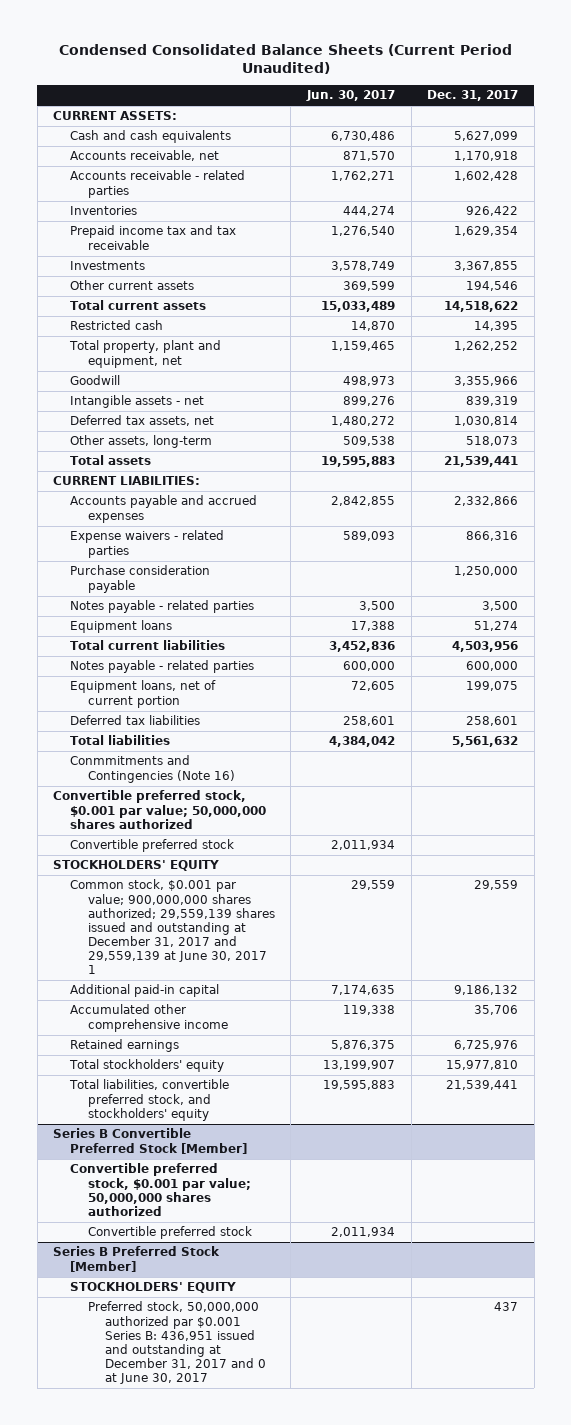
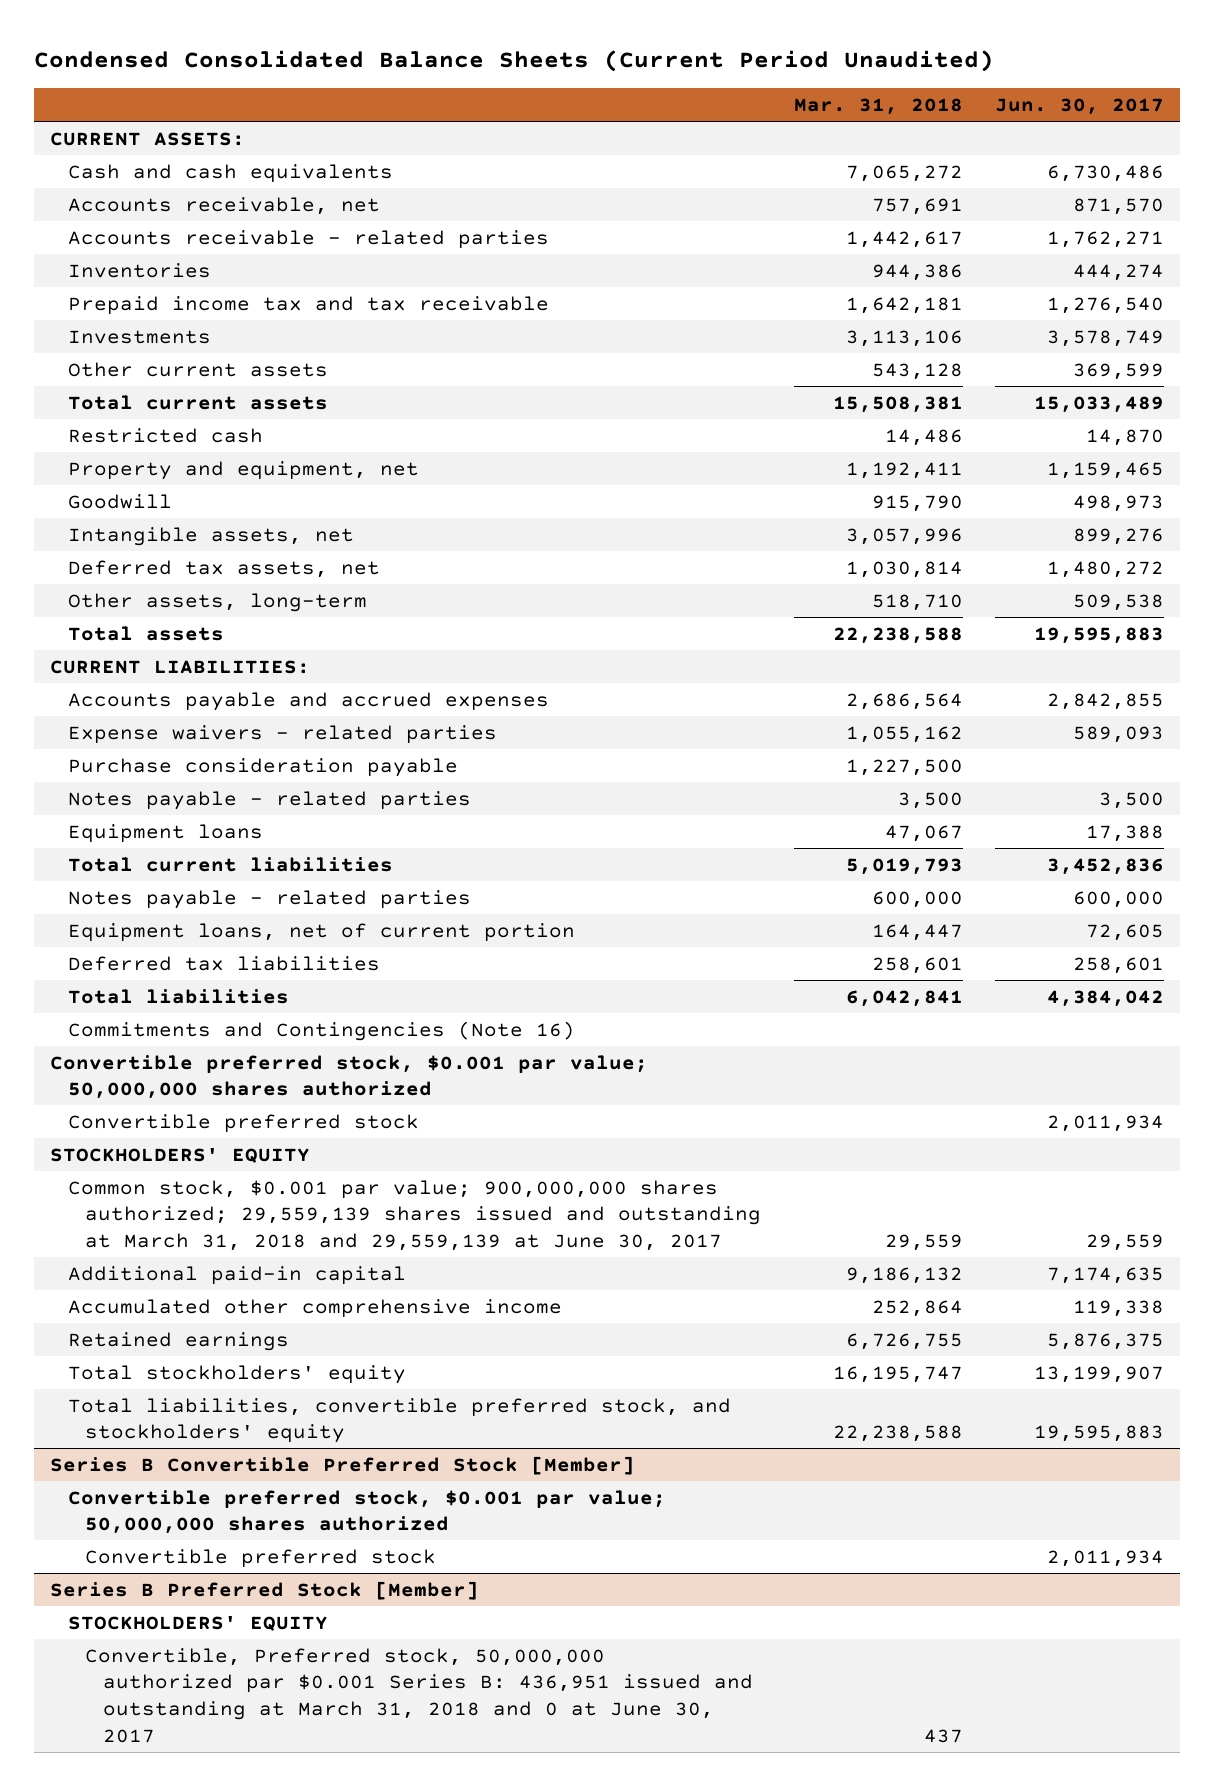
- | Jun. 30, 2017 | Dec. 31, 2017
+ | Mar. 31, 2018 | Jun. 30, 2017
- Total property, plant and equipment, net | 1,159,465 | 1,262,252
+ Property and equipment, net | 1,192,411 | 1,159,465
- Intangible assets - net | 899,276 | 839,319
+ Intangible assets, net | 3,057,996 | 899,276
- Conmmitments and Contingencies (Note 16)
+ Commitments and Contingencies (Note 16)
- Common stock, $0.001 par value; 900,000,000 shares authorized; 29,559,139 shares issued and outstanding at December 31, 2017 and 29,559,139 at June 30, 2017 1 | 29,559 | 29,559
+ Common stock, $0.001 par value; 900,000,000 shares authorized; 29,559,139 shares issued and outstanding at March 31, 2018 and 29,559,139 at June 30, 2017 | 29,559 | 29,559
@ Series B Preferred Stock [Member]
- Preferred stock, 50,000,000 authorized par $0.001 Series B: 436,951 issued and outstanding at December 31, 2017 and 0 at June 30, 2017 | | 437
+ Convertible, Preferred stock, 50,000,000 authorized par $0.001 Series B: 436,951 issued and outstanding at March 31, 2018 and 0 at June 30, 2017 | 437 |

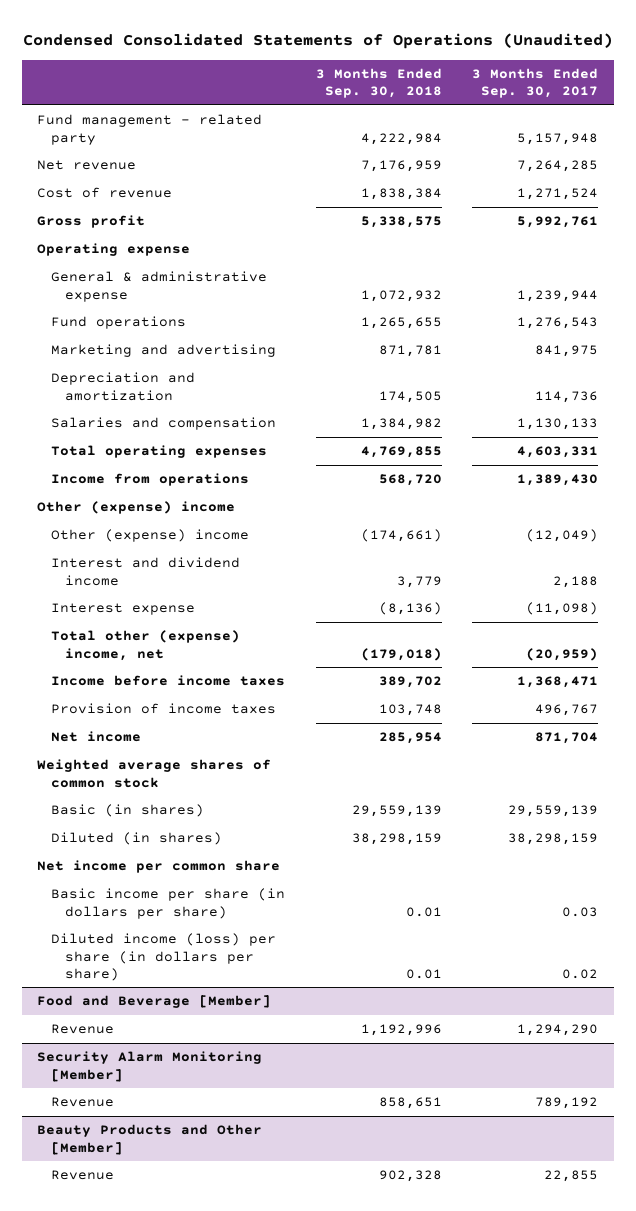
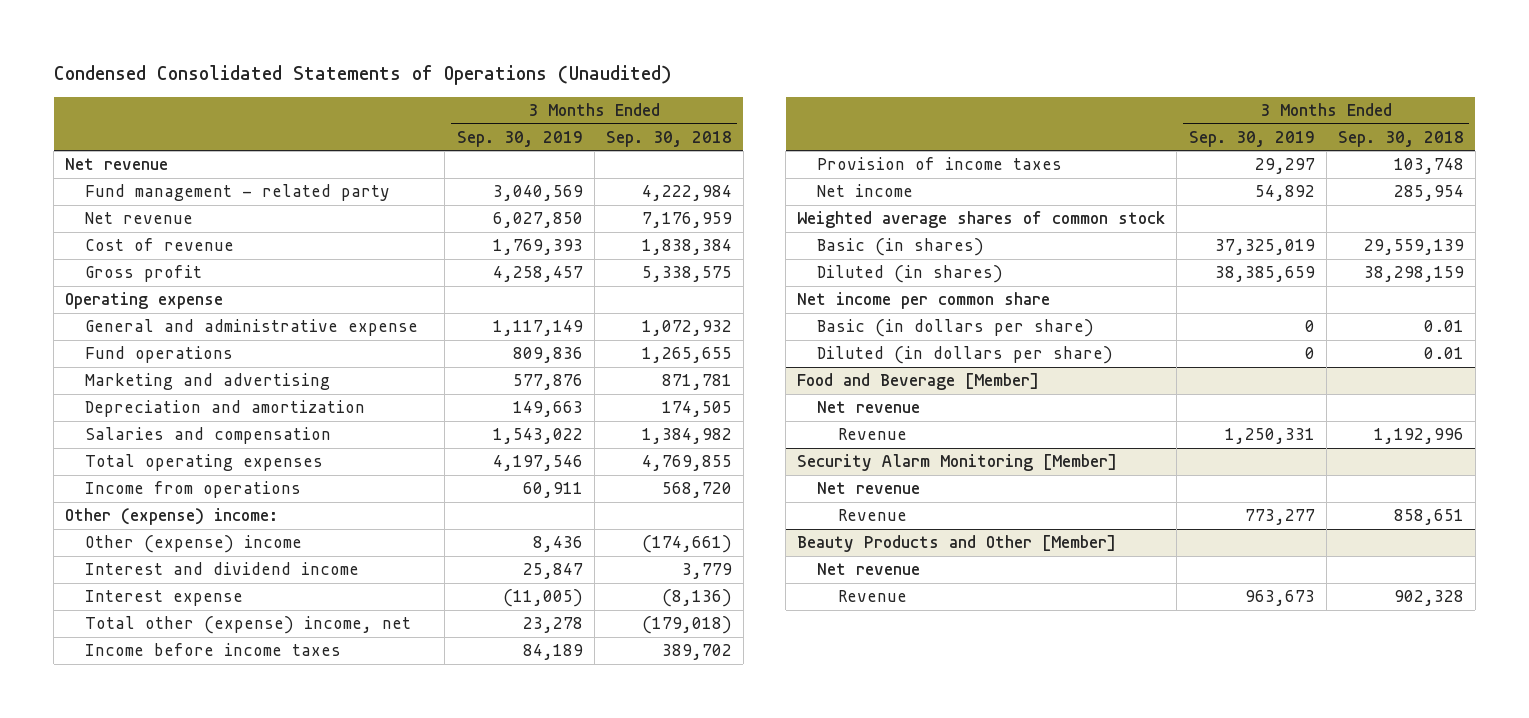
- | 3 Months Ended Sep. 30, 2018 | 3 Months Ended Sep. 30, 2017
+ | 3 Months Ended Sep. 30, 2019 | 3 Months Ended Sep. 30, 2018
+ Net revenue
- General & administrative expense | 1,072,932 | 1,239,944
+ General and administrative expense | 1,117,149 | 1,072,932
- Other (expense) income
+ Other (expense) income:
- Basic income per share (in dollars per share) | 0.01 | 0.03
- Diluted income (loss) per share (in dollars per share) | 0.01 | 0.02
+ Basic (in dollars per share) | 0 | 0.01
+ Diluted (in dollars per share) | 0 | 0.01
@ Food and Beverage [Member]
+ Net revenue
@ Security Alarm Monitoring [Member]
+ Net revenue
@ Beauty Products and Other [Member]
+ Net revenue

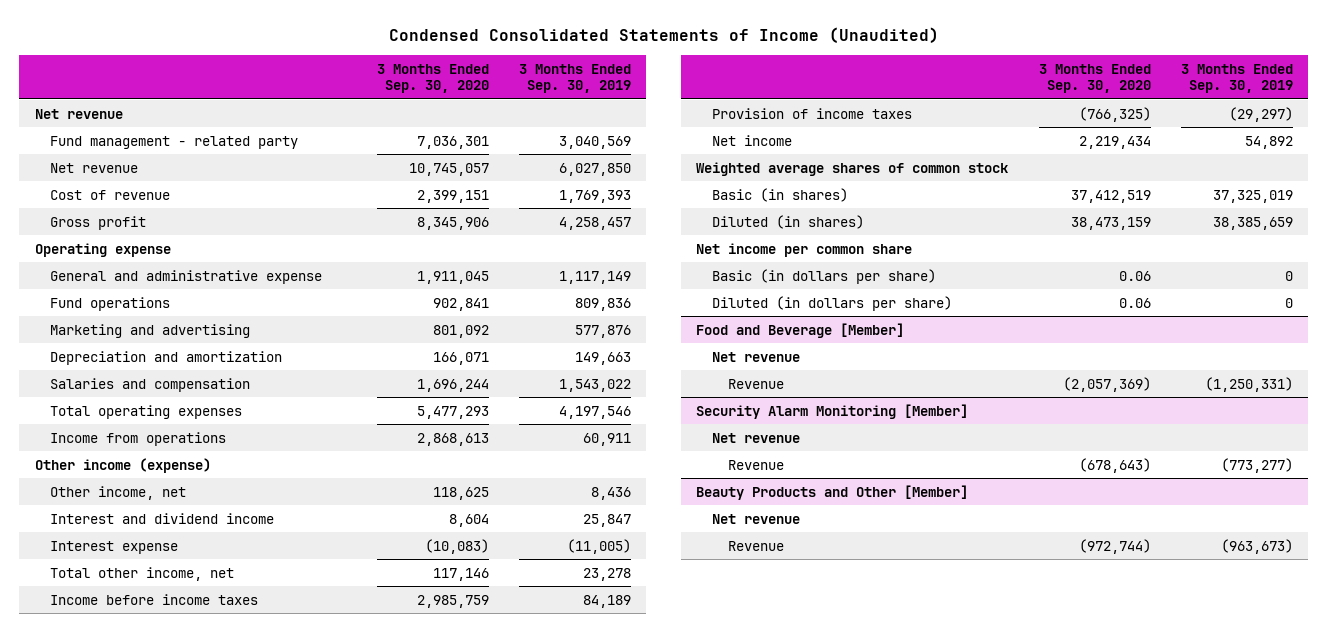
- Condensed Consolidated Statements of Operations (Unaudited)
+ Condensed Consolidated Statements of Income (Unaudited)
- | 3 Months Ended Sep. 30, 2019 | 3 Months Ended Sep. 30, 2018
+ | 3 Months Ended Sep. 30, 2020 | 3 Months Ended Sep. 30, 2019
- Other (expense) income:
- Other (expense) income | 8,436 | (174,661)
+ Other income (expense)
+ Other income, net | 118,625 | 8,436
- Total other (expense) income, net | 23,278 | (179,018)
+ Total other income, net | 117,146 | 23,278
- Provision of income taxes | 29,297 | 103,748
+ Provision of income taxes | (766,325) | (29,297)
@ Food and Beverage [Member]
- Revenue | 1,250,331 | 1,192,996
+ Revenue | (2,057,369) | (1,250,331)
@ Security Alarm Monitoring [Member]
- Revenue | 773,277 | 858,651
+ Revenue | (678,643) | (773,277)
@ Beauty Products and Other [Member]
- Revenue | 963,673 | 902,328
+ Revenue | (972,744) | (963,673)

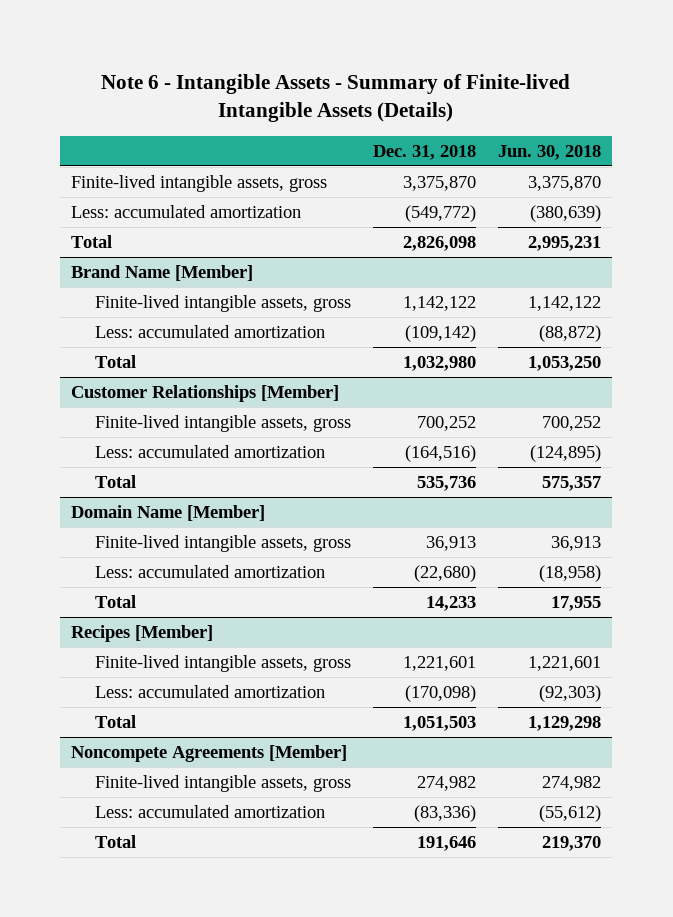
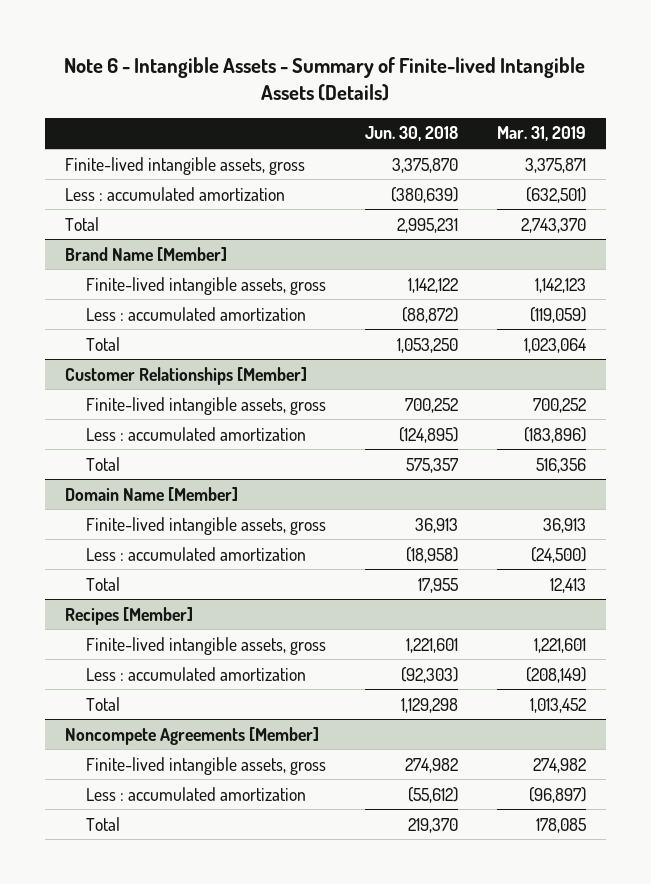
- | Dec. 31, 2018 | Jun. 30, 2018
+ | Jun. 30, 2018 | Mar. 31, 2019
- Less: accumulated amortization | (549,772) | (380,639)
+ Less : accumulated amortization | (380,639) | (632,501)
@ Brand Name [Member]
- Less: accumulated amortization | (109,142) | (88,872)
+ Less : accumulated amortization | (88,872) | (119,059)
@ Customer Relationships [Member]
- Less: accumulated amortization | (164,516) | (124,895)
+ Less : accumulated amortization | (124,895) | (183,896)
@ Domain Name [Member]
- Less: accumulated amortization | (22,680) | (18,958)
+ Less : accumulated amortization | (18,958) | (24,500)
@ Recipes [Member]
- Less: accumulated amortization | (170,098) | (92,303)
+ Less : accumulated amortization | (92,303) | (208,149)
@ Noncompete Agreements [Member]
- Less: accumulated amortization | (83,336) | (55,612)
+ Less : accumulated amortization | (55,612) | (96,897)

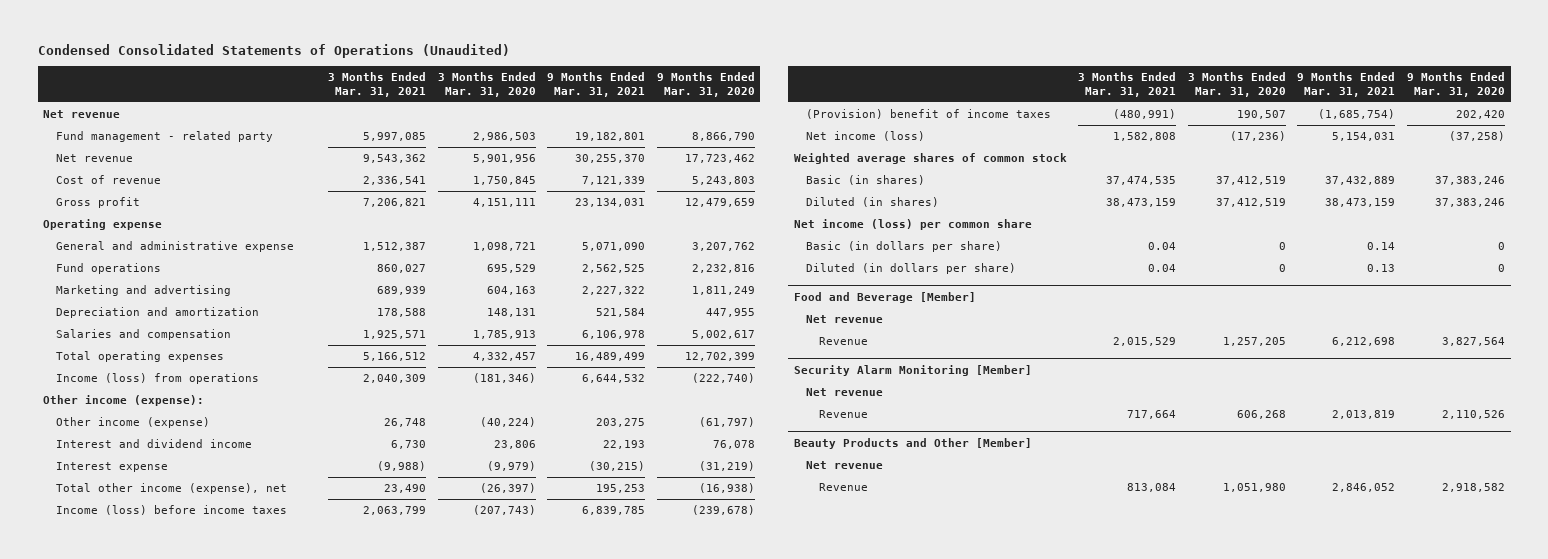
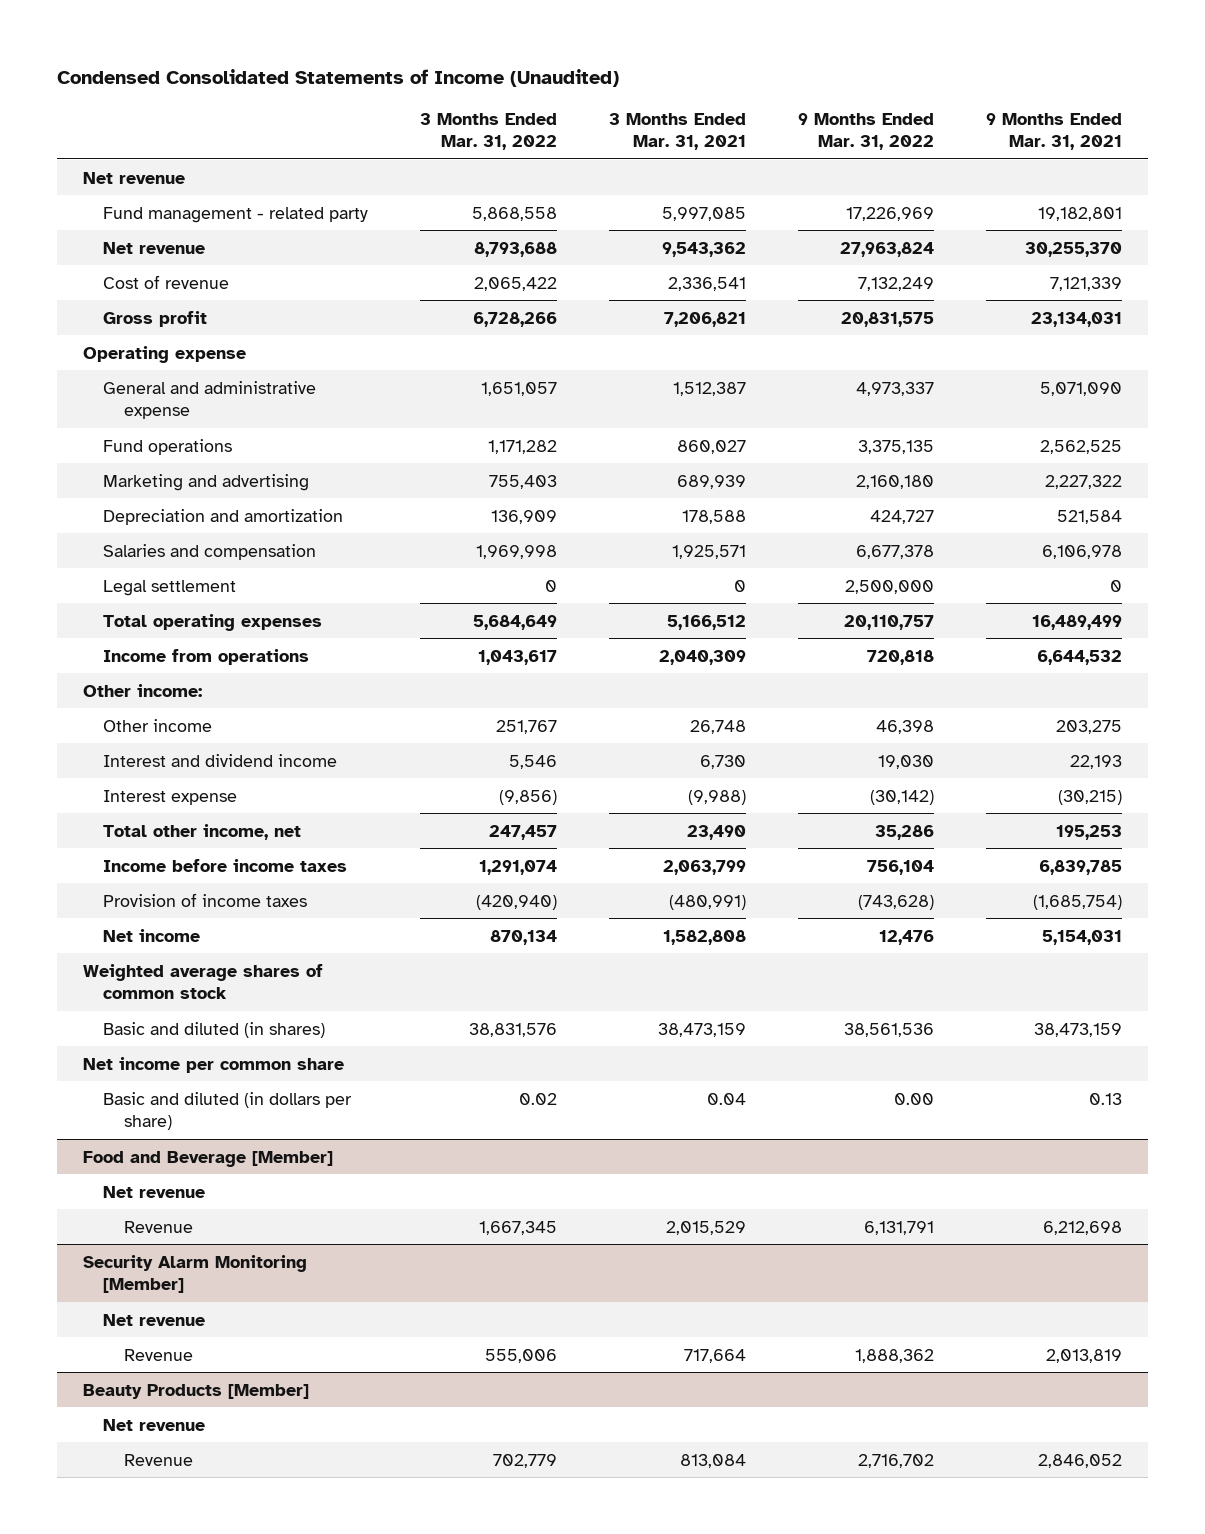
- Condensed Consolidated Statements of Operations (Unaudited)
+ Condensed Consolidated Statements of Income (Unaudited)
- | 3 Months Ended Mar. 31, 2021 | 3 Months Ended Mar. 31, 2020 | 9 Months Ended Mar. 31, 2021 | 9 Months Ended Mar. 31, 2020
+ | 3 Months Ended Mar. 31, 2022 | 3 Months Ended Mar. 31, 2021 | 9 Months Ended Mar. 31, 2022 | 9 Months Ended Mar. 31, 2021
+ Legal settlement | 0 | 0 | 2,500,000 | 0
- Income (loss) from operations | 2,040,309 | (181,346) | 6,644,532 | (222,740)
- Other income (expense):
- Other income (expense) | 26,748 | (40,224) | 203,275 | (61,797)
+ Income from operations | 1,043,617 | 2,040,309 | 720,818 | 6,644,532
+ Other income:
+ Other income | 251,767 | 26,748 | 46,398 | 203,275
- Total other income (expense), net | 23,490 | (26,397) | 195,253 | (16,938)
- Income (loss) before income taxes | 2,063,799 | (207,743) | 6,839,785 | (239,678)
- (Provision) benefit of income taxes | (480,991) | 190,507 | (1,685,754) | 202,420
- Net income (loss) | 1,582,808 | (17,236) | 5,154,031 | (37,258)
+ Total other income, net | 247,457 | 23,490 | 35,286 | 195,253
+ Income before income taxes | 1,291,074 | 2,063,799 | 756,104 | 6,839,785
+ Provision of income taxes | (420,940) | (480,991) | (743,628) | (1,685,754)
+ Net income | 870,134 | 1,582,808 | 12,476 | 5,154,031
- Basic (in shares) | 37,474,535 | 37,412,519 | 37,432,889 | 37,383,246
- Diluted (in shares) | 38,473,159 | 37,412,519 | 38,473,159 | 37,383,246
- Net income (loss) per common share
- Basic (in dollars per share) | 0.04 | 0 | 0.14 | 0
- Diluted (in dollars per share) | 0.04 | 0 | 0.13 | 0
+ Basic and diluted (in shares) | 38,831,576 | 38,473,159 | 38,561,536 | 38,473,159
+ Net income per common share
+ Basic and diluted (in dollars per share) | 0.02 | 0.04 | 0.00 | 0.13
- Beauty Products and Other [Member]
+ Beauty Products [Member]

